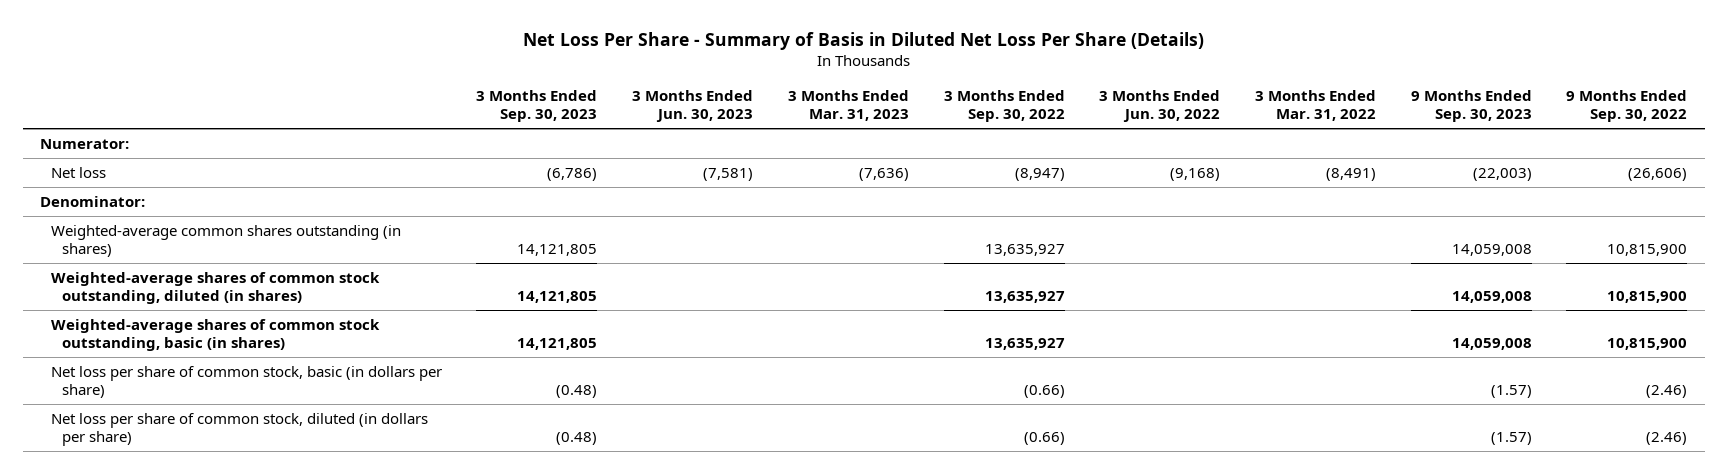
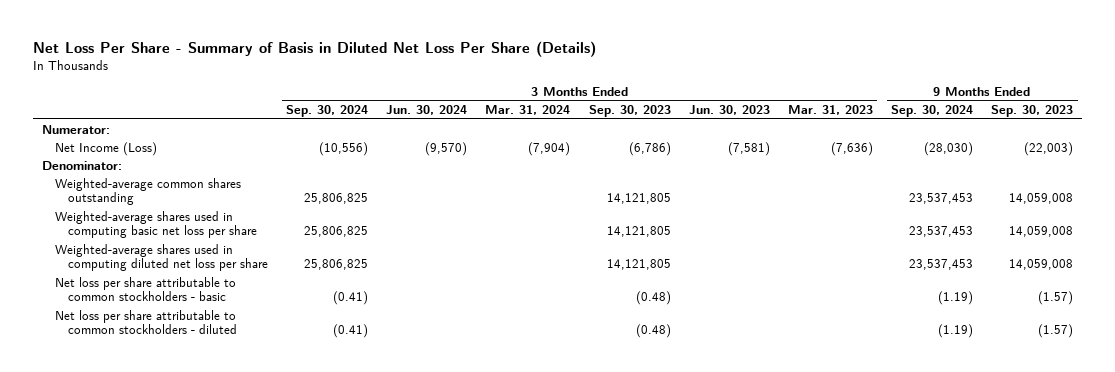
- | 3 Months Ended Sep. 30, 2023 | 3 Months Ended Jun. 30, 2023 | 3 Months Ended Mar. 31, 2023 | 3 Months Ended Sep. 30, 2022 | 3 Months Ended Jun. 30, 2022 | 3 Months Ended Mar. 31, 2022 | 9 Months Ended Sep. 30, 2023 | 9 Months Ended Sep. 30, 2022
+ | 3 Months Ended Sep. 30, 2024 | 3 Months Ended Jun. 30, 2024 | 3 Months Ended Mar. 31, 2024 | 3 Months Ended Sep. 30, 2023 | 3 Months Ended Jun. 30, 2023 | 3 Months Ended Mar. 31, 2023 | 9 Months Ended Sep. 30, 2024 | 9 Months Ended Sep. 30, 2023
- Net loss | (6,786) | (7,581) | (7,636) | (8,947) | (9,168) | (8,491) | (22,003) | (26,606)
+ Net Income (Loss) | (10,556) | (9,570) | (7,904) | (6,786) | (7,581) | (7,636) | (28,030) | (22,003)
- Weighted-average common shares outstanding (in shares) | 14,121,805 | | | 13,635,927 | | | 14,059,008 | 10,815,900
- Weighted-average shares of common stock outstanding, diluted (in shares) | 14,121,805 | | | 13,635,927 | | | 14,059,008 | 10,815,900
- Weighted-average shares of common stock outstanding, basic (in shares) | 14,121,805 | | | 13,635,927 | | | 14,059,008 | 10,815,900
- Net loss per share of common stock, basic (in dollars per share) | (0.48) | | | (0.66) | | | (1.57) | (2.46)
- Net loss per share of common stock, diluted (in dollars per share) | (0.48) | | | (0.66) | | | (1.57) | (2.46)
+ Weighted-average common shares outstanding | 25,806,825 | | | 14,121,805 | | | 23,537,453 | 14,059,008
+ Weighted-average shares used in computing basic net loss per share | 25,806,825 | | | 14,121,805 | | | 23,537,453 | 14,059,008
+ Weighted-average shares used in computing diluted net loss per share | 25,806,825 | | | 14,121,805 | | | 23,537,453 | 14,059,008
+ Net loss per share attributable to common stockholders - basic | (0.41) | | | (0.48) | | | (1.19) | (1.57)
+ Net loss per share attributable to common stockholders - diluted | (0.41) | | | (0.48) | | | (1.19) | (1.57)

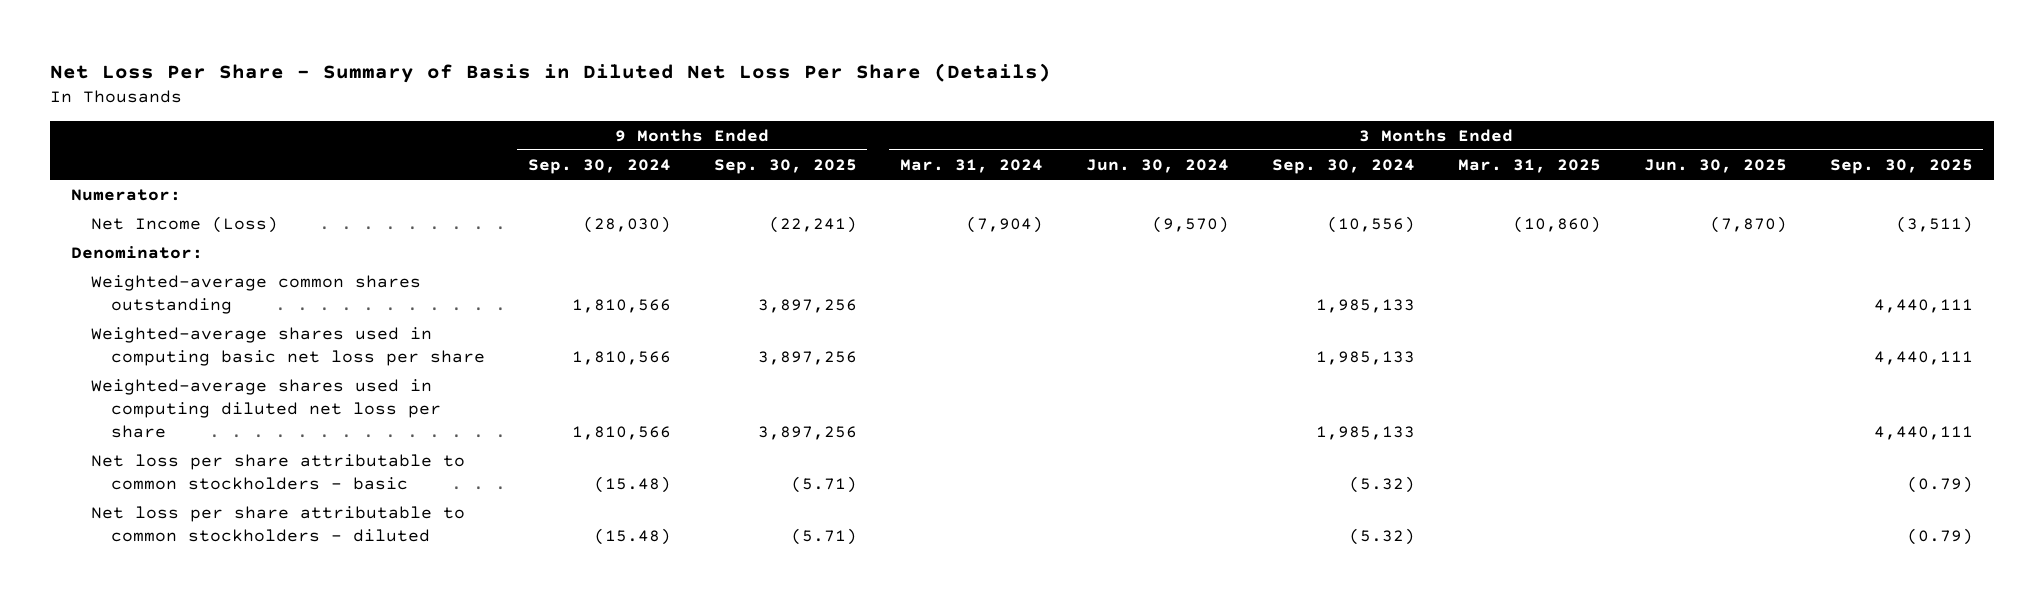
- | 3 Months Ended Sep. 30, 2024 | 3 Months Ended Jun. 30, 2024 | 3 Months Ended Mar. 31, 2024 | 3 Months Ended Sep. 30, 2023 | 3 Months Ended Jun. 30, 2023 | 3 Months Ended Mar. 31, 2023 | 9 Months Ended Sep. 30, 2024 | 9 Months Ended Sep. 30, 2023
+ | 9 Months Ended Sep. 30, 2024 | 9 Months Ended Sep. 30, 2025 | 3 Months Ended Mar. 31, 2024 | 3 Months Ended Jun. 30, 2024 | 3 Months Ended Sep. 30, 2024 | 3 Months Ended Mar. 31, 2025 | 3 Months Ended Jun. 30, 2025 | 3 Months Ended Sep. 30, 2025
- Weighted-average common shares outstanding | 25,806,825 | | | 14,121,805 | | | 23,537,453 | 14,059,008
- Weighted-average shares used in computing basic net loss per share | 25,806,825 | | | 14,121,805 | | | 23,537,453 | 14,059,008
- Weighted-average shares used in computing diluted net loss per share | 25,806,825 | | | 14,121,805 | | | 23,537,453 | 14,059,008
- Net loss per share attributable to common stockholders - basic | (0.41) | | | (0.48) | | | (1.19) | (1.57)
- Net loss per share attributable to common stockholders - diluted | (0.41) | | | (0.48) | | | (1.19) | (1.57)
+ Weighted-average common shares outstanding | 1,810,566 | 3,897,256 | | | 1,985,133 | | | 4,440,111
+ Weighted-average shares used in computing basic net loss per share | 1,810,566 | 3,897,256 | | | 1,985,133 | | | 4,440,111
+ Weighted-average shares used in computing diluted net loss per share | 1,810,566 | 3,897,256 | | | 1,985,133 | | | 4,440,111
+ Net loss per share attributable to common stockholders - basic | (15.48) | (5.71) | | | (5.32) | | | (0.79)
+ Net loss per share attributable to common stockholders - diluted | (15.48) | (5.71) | | | (5.32) | | | (0.79)

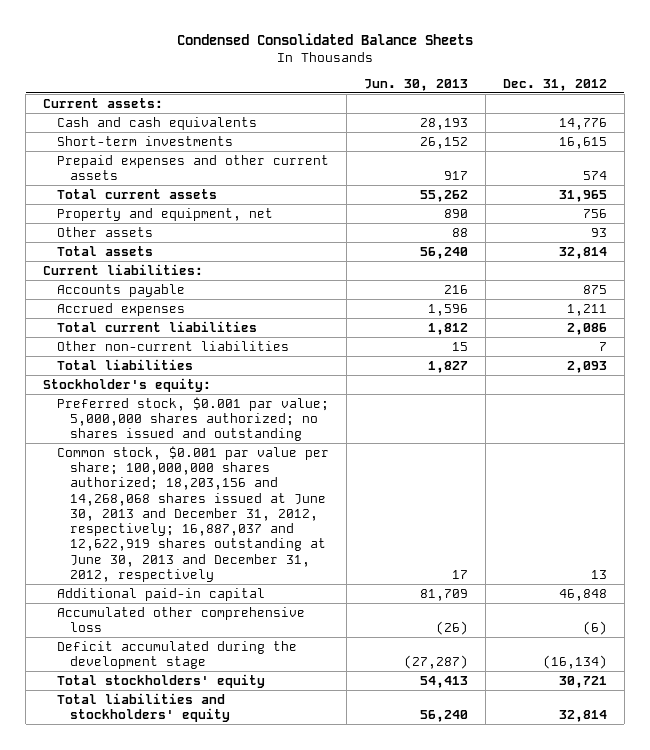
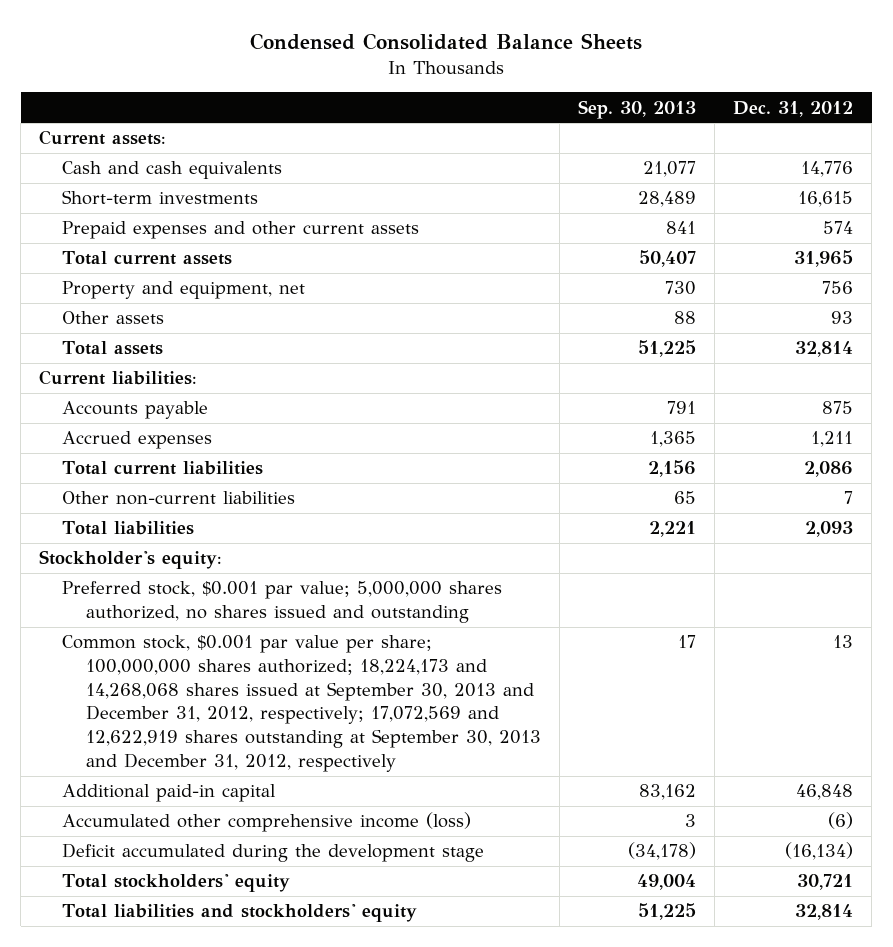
- | Jun. 30, 2013 | Dec. 31, 2012
+ | Sep. 30, 2013 | Dec. 31, 2012
- Preferred stock, $0.001 par value; 5,000,000 shares authorized; no shares issued and outstanding
- Common stock, $0.001 par value per share; 100,000,000 shares authorized; 18,203,156 and 14,268,068 shares issued at June 30, 2013 and December 31, 2012, respectively; 16,887,037 and 12,622,919 shares outstanding at June 30, 2013 and December 31, 2012, respectively | 17 | 13
+ Preferred stock, $0.001 par value; 5,000,000 shares authorized, no shares issued and outstanding
+ Common stock, $0.001 par value per share; 100,000,000 shares authorized; 18,224,173 and 14,268,068 shares issued at September 30, 2013 and December 31, 2012, respectively; 17,072,569 and 12,622,919 shares outstanding at September 30, 2013 and December 31, 2012, respectively | 17 | 13
- Accumulated other comprehensive loss | (26) | (6)
+ Accumulated other comprehensive income (loss) | 3 | (6)

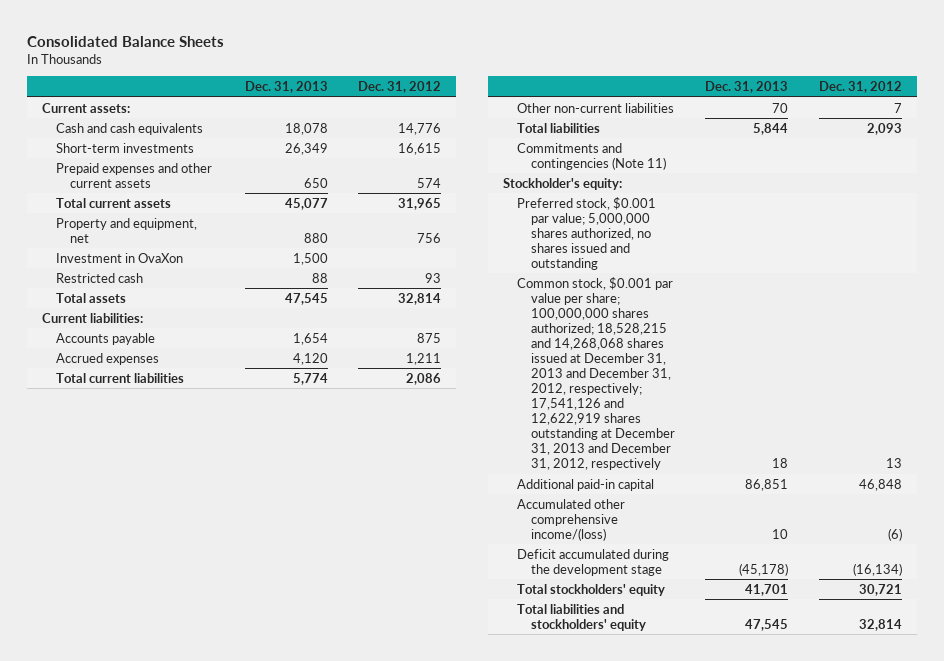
- Condensed Consolidated Balance Sheets
+ Consolidated Balance Sheets
- | Sep. 30, 2013 | Dec. 31, 2012
+ | Dec. 31, 2013 | Dec. 31, 2012
- Other assets | 88 | 93
+ Investment in OvaXon | 1,500 |
+ Restricted cash | 88 | 93
+ Commitments and contingencies (Note 11)
- Common stock, $0.001 par value per share; 100,000,000 shares authorized; 18,224,173 and 14,268,068 shares issued at September 30, 2013 and December 31, 2012, respectively; 17,072,569 and 12,622,919 shares outstanding at September 30, 2013 and December 31, 2012, respectively | 17 | 13
+ Common stock, $0.001 par value per share; 100,000,000 shares authorized; 18,528,215 and 14,268,068 shares issued at December 31, 2013 and December 31, 2012, respectively; 17,541,126 and 12,622,919 shares outstanding at December 31, 2013 and December 31, 2012, respectively | 18 | 13
- Accumulated other comprehensive income (loss) | 3 | (6)
+ Accumulated other comprehensive income/(loss) | 10 | (6)

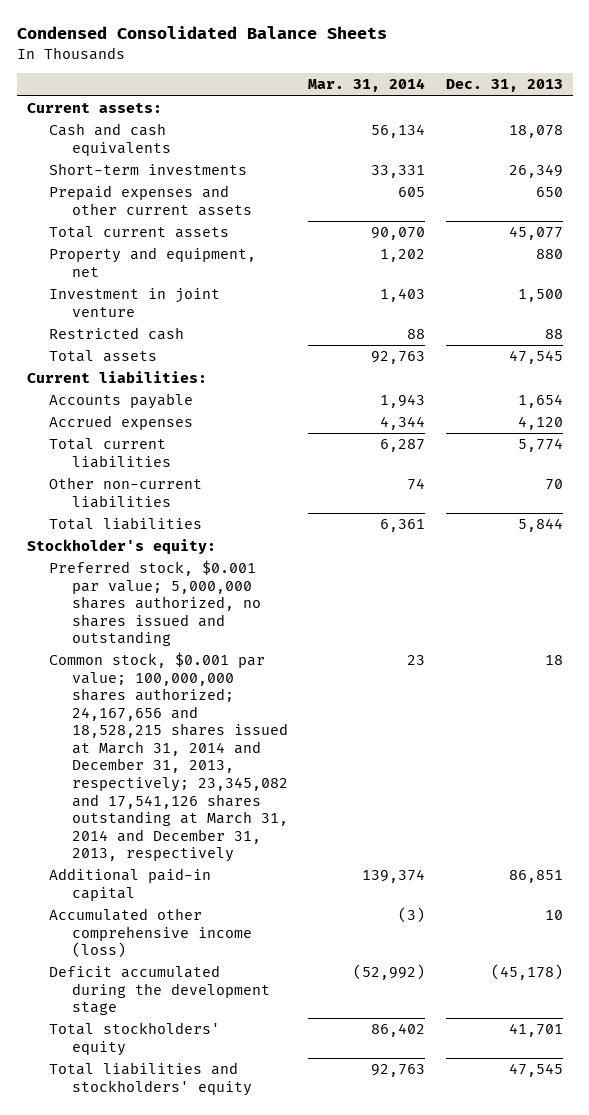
- Consolidated Balance Sheets
+ Condensed Consolidated Balance Sheets
- | Dec. 31, 2013 | Dec. 31, 2012
+ | Mar. 31, 2014 | Dec. 31, 2013
- Investment in OvaXon | 1,500 |
+ Investment in joint venture | 1,403 | 1,500
- Commitments and contingencies (Note 11)
- Common stock, $0.001 par value per share; 100,000,000 shares authorized; 18,528,215 and 14,268,068 shares issued at December 31, 2013 and December 31, 2012, respectively; 17,541,126 and 12,622,919 shares outstanding at December 31, 2013 and December 31, 2012, respectively | 18 | 13
+ Common stock, $0.001 par value; 100,000,000 shares authorized; 24,167,656 and 18,528,215 shares issued at March 31, 2014 and December 31, 2013, respectively; 23,345,082 and 17,541,126 shares outstanding at March 31, 2014 and December 31, 2013, respectively | 23 | 18
- Accumulated other comprehensive income/(loss) | 10 | (6)
+ Accumulated other comprehensive income (loss) | (3) | 10

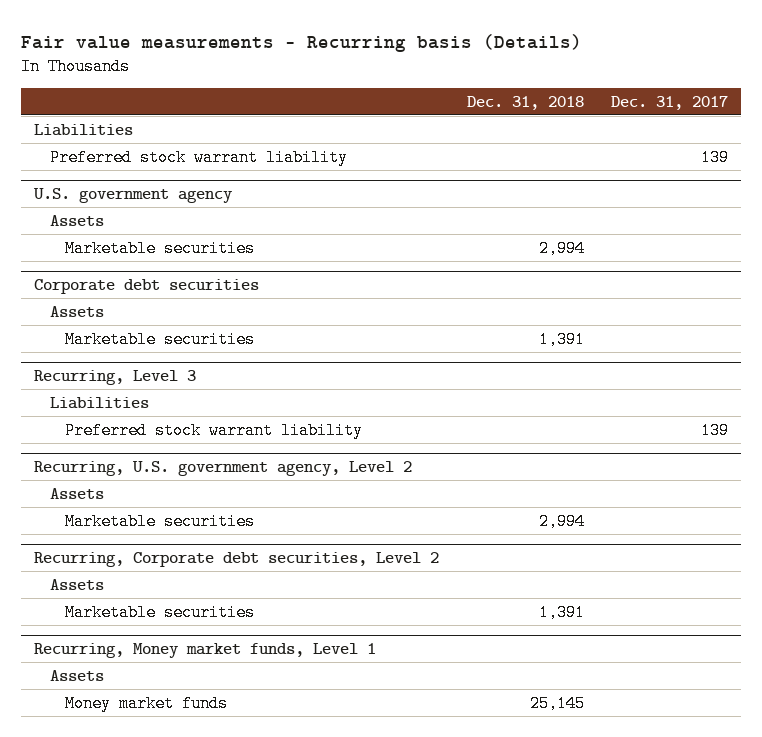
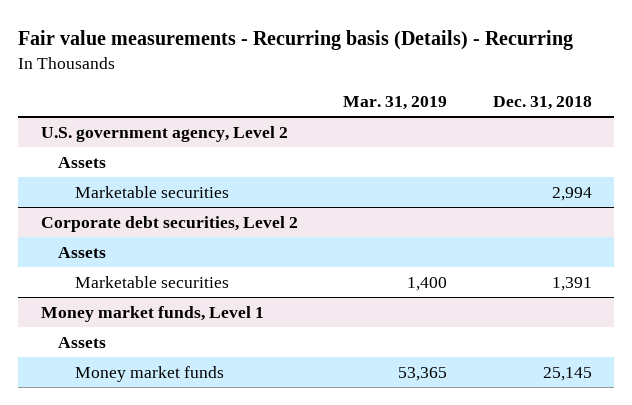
- Fair value measurements - Recurring basis (Details)
+ Fair value measurements - Recurring basis (Details) - Recurring
- | Dec. 31, 2018 | Dec. 31, 2017
+ | Mar. 31, 2019 | Dec. 31, 2018
- Liabilities
- Preferred stock warrant liability | | 139
- U.S. government agency
- Assets
- Marketable securities | 2,994 |
- Corporate debt securities
- Assets
- Marketable securities | 1,391 |
- Recurring, Level 3
- Liabilities
- Preferred stock warrant liability | | 139
- Recurring, U.S. government agency, Level 2
+ U.S. government agency, Level 2
- Recurring, Corporate debt securities, Level 2
+ Corporate debt securities, Level 2
- Recurring, Money market funds, Level 1
+ Money market funds, Level 1

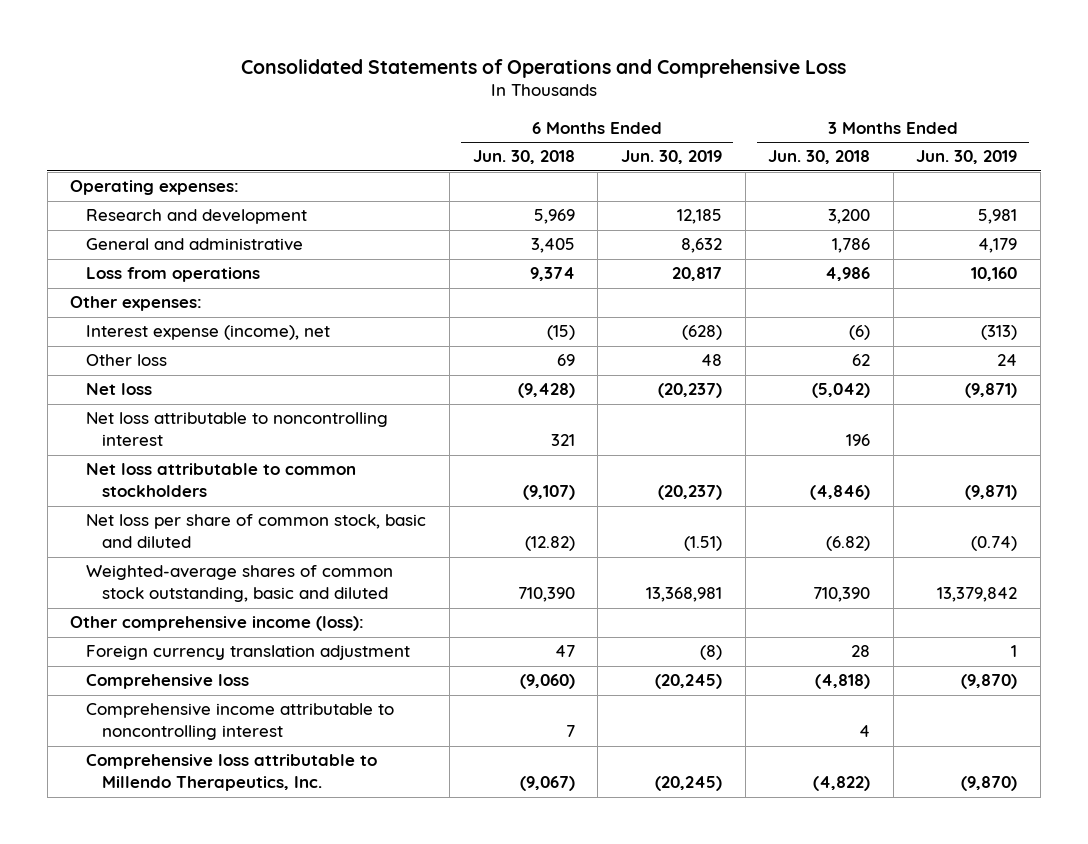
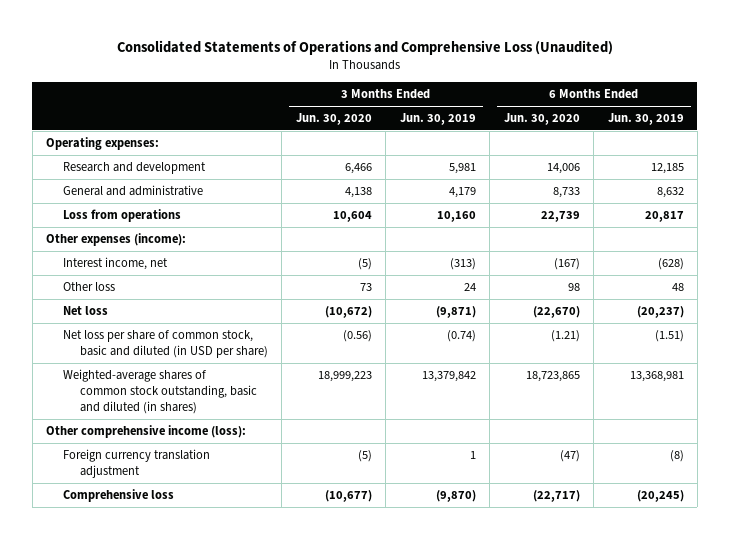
- Consolidated Statements of Operations and Comprehensive Loss
+ Consolidated Statements of Operations and Comprehensive Loss (Unaudited)
- | 6 Months Ended Jun. 30, 2018 | 6 Months Ended Jun. 30, 2019 | 3 Months Ended Jun. 30, 2018 | 3 Months Ended Jun. 30, 2019
+ | 3 Months Ended Jun. 30, 2020 | 3 Months Ended Jun. 30, 2019 | 6 Months Ended Jun. 30, 2020 | 6 Months Ended Jun. 30, 2019
- Other expenses:
- Interest expense (income), net | (15) | (628) | (6) | (313)
+ Other expenses (income):
+ Interest income, net | (5) | (313) | (167) | (628)
- Net loss attributable to noncontrolling interest | 321 | | 196 |
- Net loss attributable to common stockholders | (9,107) | (20,237) | (4,846) | (9,871)
- Net loss per share of common stock, basic and diluted | (12.82) | (1.51) | (6.82) | (0.74)
- Weighted-average shares of common stock outstanding, basic and diluted | 710,390 | 13,368,981 | 710,390 | 13,379,842
+ Net loss per share of common stock, basic and diluted (in USD per share) | (0.56) | (0.74) | (1.21) | (1.51)
+ Weighted-average shares of common stock outstanding, basic and diluted (in shares) | 18,999,223 | 13,379,842 | 18,723,865 | 13,368,981
- Comprehensive income attributable to noncontrolling interest | 7 | | 4 |
- Comprehensive loss attributable to Millendo Therapeutics, Inc. | (9,067) | (20,245) | (4,822) | (9,870)

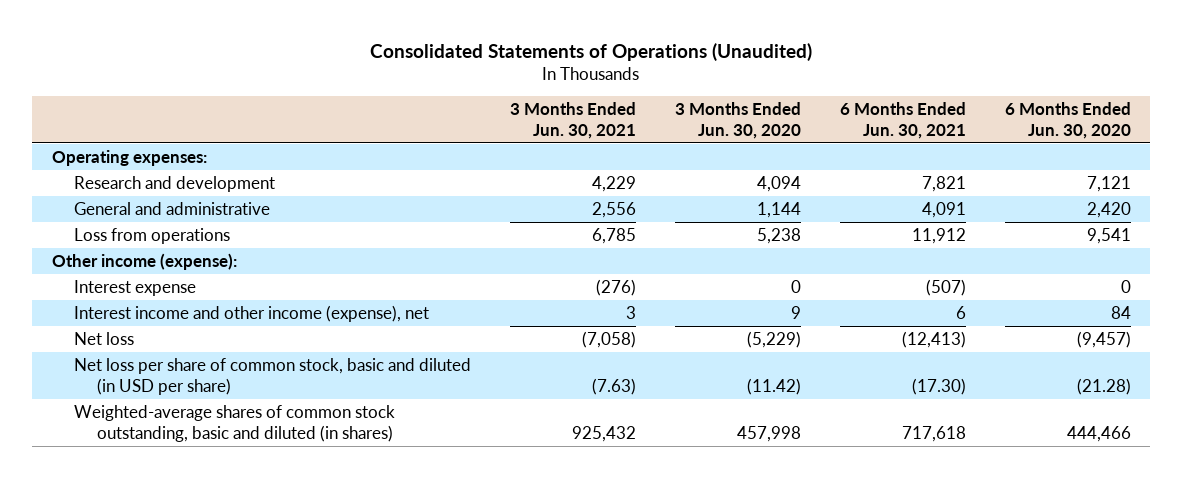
- Consolidated Statements of Operations and Comprehensive Loss (Unaudited)
+ Consolidated Statements of Operations (Unaudited)
- | 3 Months Ended Jun. 30, 2020 | 3 Months Ended Jun. 30, 2019 | 6 Months Ended Jun. 30, 2020 | 6 Months Ended Jun. 30, 2019
+ | 3 Months Ended Jun. 30, 2021 | 3 Months Ended Jun. 30, 2020 | 6 Months Ended Jun. 30, 2021 | 6 Months Ended Jun. 30, 2020
- Research and development | 6,466 | 5,981 | 14,006 | 12,185
- General and administrative | 4,138 | 4,179 | 8,733 | 8,632
- Loss from operations | 10,604 | 10,160 | 22,739 | 20,817
- Other expenses (income):
- Interest income, net | (5) | (313) | (167) | (628)
- Other loss | 73 | 24 | 98 | 48
- Net loss | (10,672) | (9,871) | (22,670) | (20,237)
- Net loss per share of common stock, basic and diluted (in USD per share) | (0.56) | (0.74) | (1.21) | (1.51)
- Weighted-average shares of common stock outstanding, basic and diluted (in shares) | 18,999,223 | 13,379,842 | 18,723,865 | 13,368,981
- Other comprehensive income (loss):
- Foreign currency translation adjustment | (5) | 1 | (47) | (8)
- Comprehensive loss | (10,677) | (9,870) | (22,717) | (20,245)
+ Research and development | 4,229 | 4,094 | 7,821 | 7,121
+ General and administrative | 2,556 | 1,144 | 4,091 | 2,420
+ Loss from operations | 6,785 | 5,238 | 11,912 | 9,541
+ Other income (expense):
+ Interest expense | (276) | 0 | (507) | 0
+ Interest income and other income (expense), net | 3 | 9 | 6 | 84
+ Net loss | (7,058) | (5,229) | (12,413) | (9,457)
+ Net loss per share of common stock, basic and diluted (in USD per share) | (7.63) | (11.42) | (17.30) | (21.28)
+ Weighted-average shares of common stock outstanding, basic and diluted (in shares) | 925,432 | 457,998 | 717,618 | 444,466

